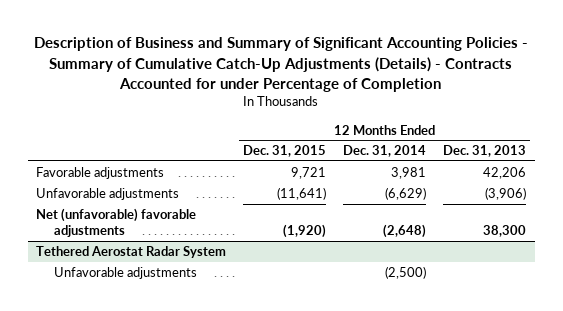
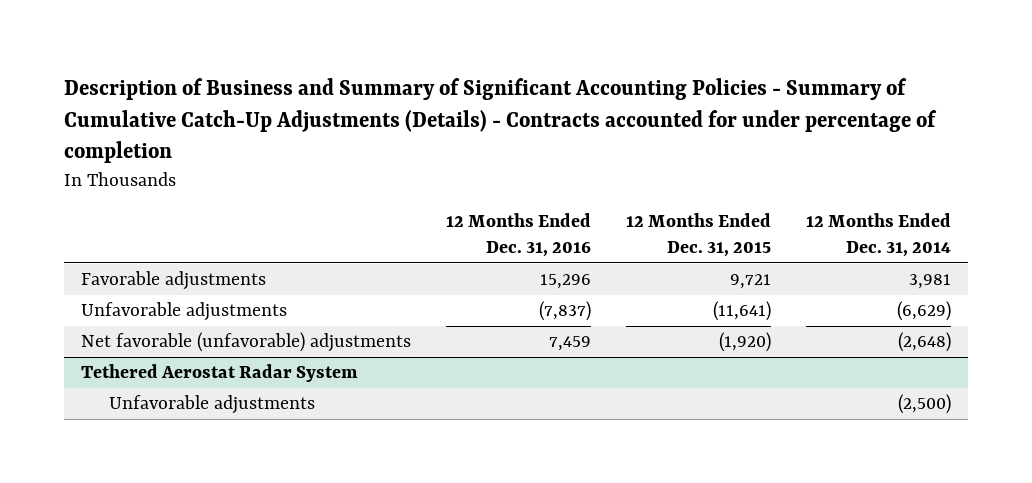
- Description of Business and Summary of Significant Accounting Policies - Summary of Cumulative Catch-Up Adjustments (Details) - Contracts Accounted for under Percentage of Completion
+ Description of Business and Summary of Significant Accounting Policies - Summary of Cumulative Catch-Up Adjustments (Details) - Contracts accounted for under percentage of completion
- | 12 Months Ended Dec. 31, 2015 | 12 Months Ended Dec. 31, 2014 | 12 Months Ended Dec. 31, 2013
+ | 12 Months Ended Dec. 31, 2016 | 12 Months Ended Dec. 31, 2015 | 12 Months Ended Dec. 31, 2014
- Net (unfavorable) favorable adjustments | (1,920) | (2,648) | 38,300
+ Net favorable (unfavorable) adjustments | 7,459 | (1,920) | (2,648)

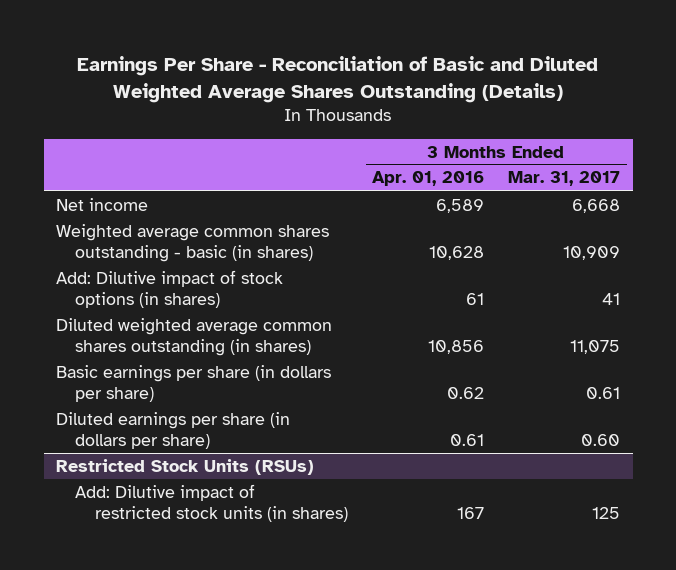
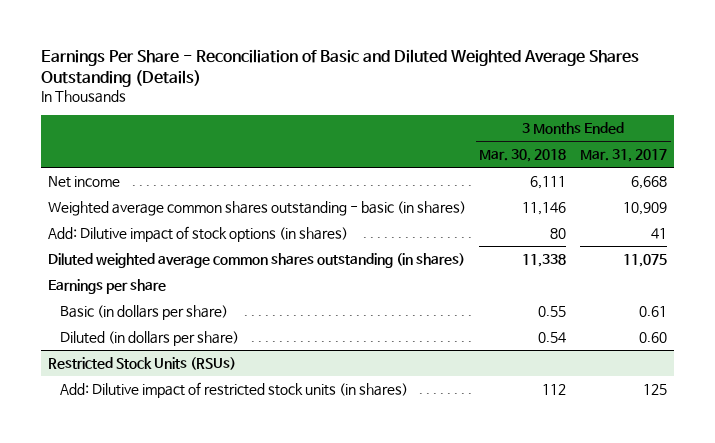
- | 3 Months Ended Apr. 01, 2016 | 3 Months Ended Mar. 31, 2017
+ | 3 Months Ended Mar. 30, 2018 | 3 Months Ended Mar. 31, 2017
- Basic earnings per share (in dollars per share) | 0.62 | 0.61
- Diluted earnings per share (in dollars per share) | 0.61 | 0.60
+ Earnings per share
+ Basic (in dollars per share) | 0.55 | 0.61
+ Diluted (in dollars per share) | 0.54 | 0.60

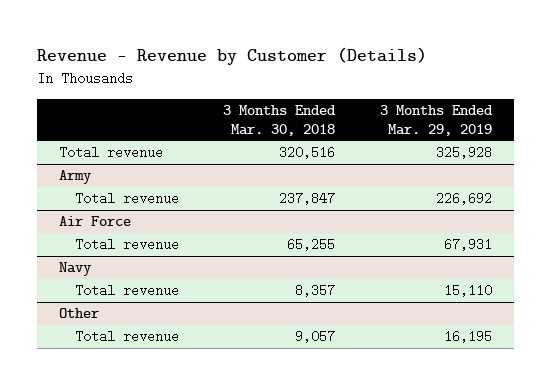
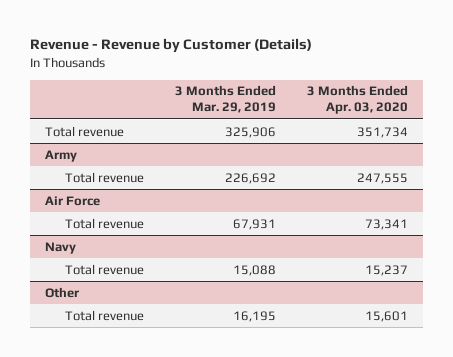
- | 3 Months Ended Mar. 30, 2018 | 3 Months Ended Mar. 29, 2019
+ | 3 Months Ended Mar. 29, 2019 | 3 Months Ended Apr. 03, 2020
- Total revenue | 320,516 | 325,928
+ Total revenue | 325,906 | 351,734
@ Navy
- Total revenue | 8,357 | 15,110
+ Total revenue | 15,088 | 15,237

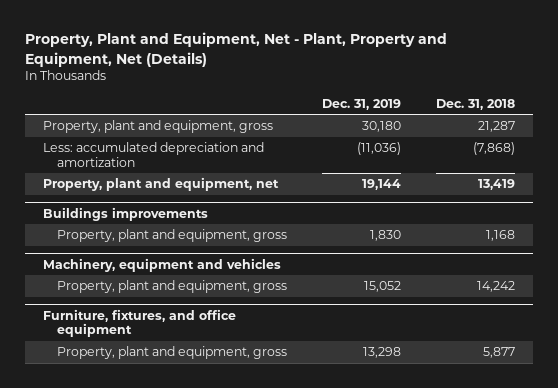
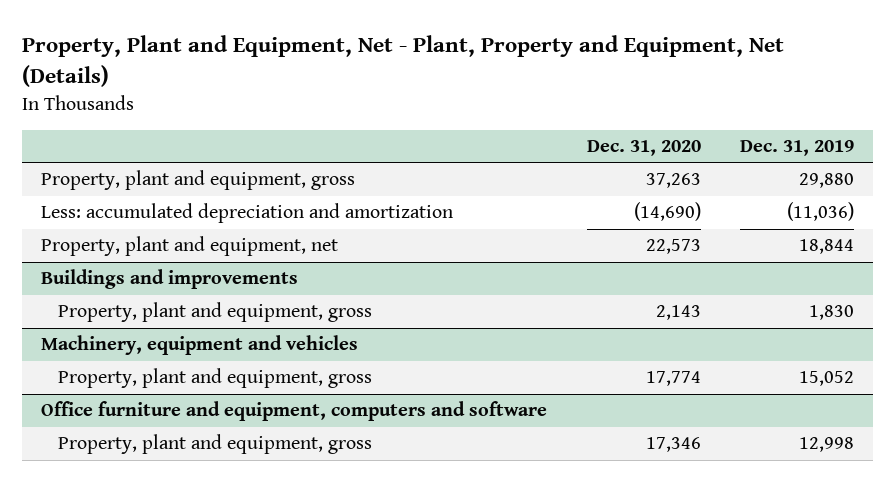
- | Dec. 31, 2019 | Dec. 31, 2018
+ | Dec. 31, 2020 | Dec. 31, 2019
- Property, plant and equipment, gross | 30,180 | 21,287
+ Property, plant and equipment, gross | 37,263 | 29,880
- Property, plant and equipment, net | 19,144 | 13,419
- Buildings improvements
+ Property, plant and equipment, net | 22,573 | 18,844
+ Buildings and improvements
- Furniture, fixtures, and office equipment
- Property, plant and equipment, gross | 13,298 | 5,877
+ Office furniture and equipment, computers and software
+ Property, plant and equipment, gross | 17,346 | 12,998

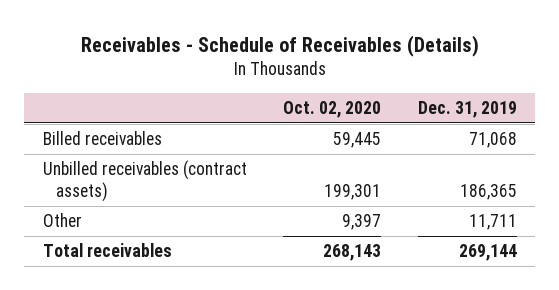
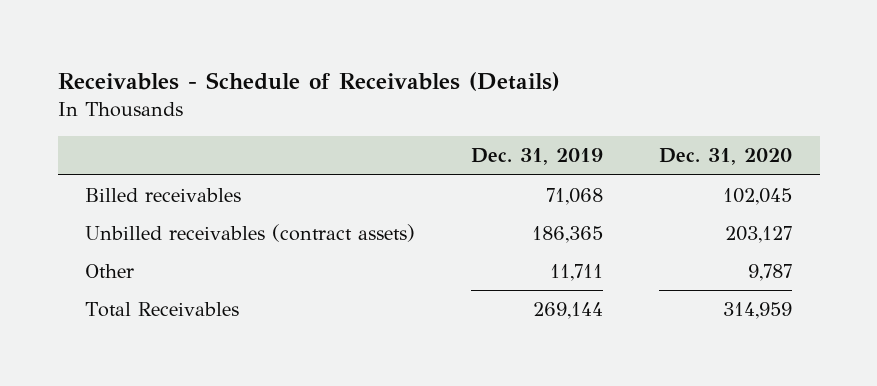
- | Oct. 02, 2020 | Dec. 31, 2019
+ | Dec. 31, 2019 | Dec. 31, 2020
- Total receivables | 268,143 | 269,144
+ Total Receivables | 269,144 | 314,959

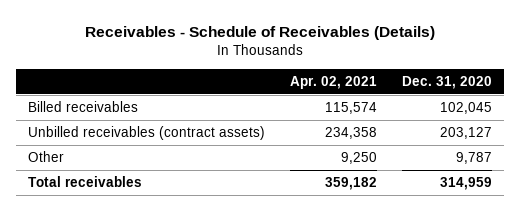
- | Dec. 31, 2019 | Dec. 31, 2020
+ | Apr. 02, 2021 | Dec. 31, 2020
- Total Receivables | 269,144 | 314,959
+ Total receivables | 359,182 | 314,959

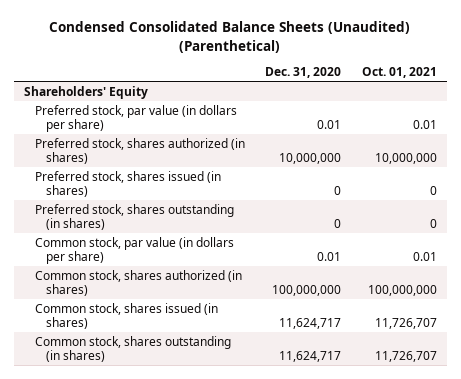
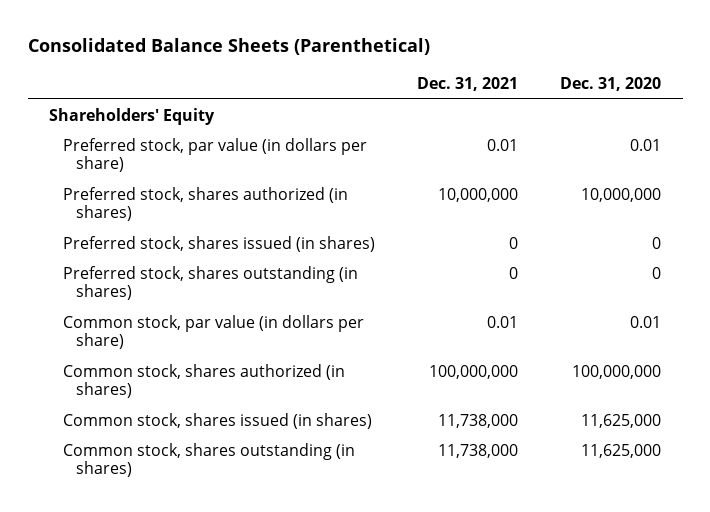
- Condensed Consolidated Balance Sheets (Unaudited) (Parenthetical)
+ Consolidated Balance Sheets (Parenthetical)
- | Dec. 31, 2020 | Oct. 01, 2021
+ | Dec. 31, 2021 | Dec. 31, 2020
- Common stock, shares issued (in shares) | 11,624,717 | 11,726,707
- Common stock, shares outstanding (in shares) | 11,624,717 | 11,726,707
+ Common stock, shares issued (in shares) | 11,738,000 | 11,625,000
+ Common stock, shares outstanding (in shares) | 11,738,000 | 11,625,000

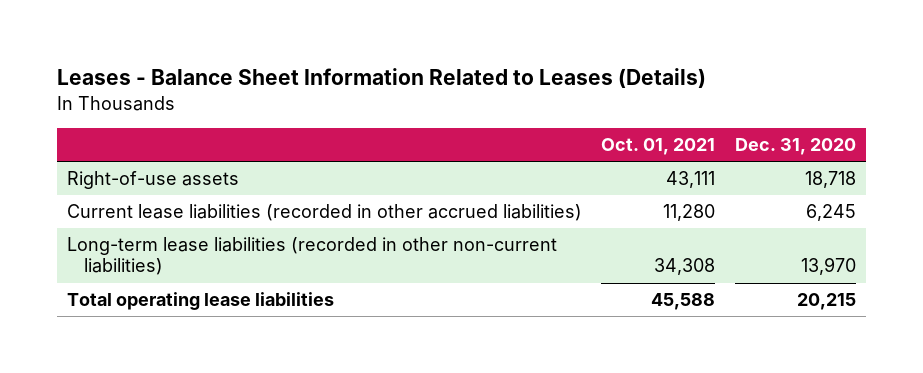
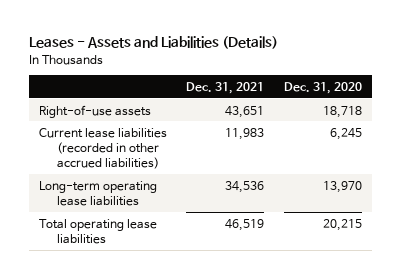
- Leases - Balance Sheet Information Related to Leases (Details)
+ Leases - Assets and Liabilities (Details)
- | Oct. 01, 2021 | Dec. 31, 2020
+ | Dec. 31, 2021 | Dec. 31, 2020
- Long-term lease liabilities (recorded in other non-current liabilities) | 34,308 | 13,970
+ Long-term operating lease liabilities | 34,536 | 13,970

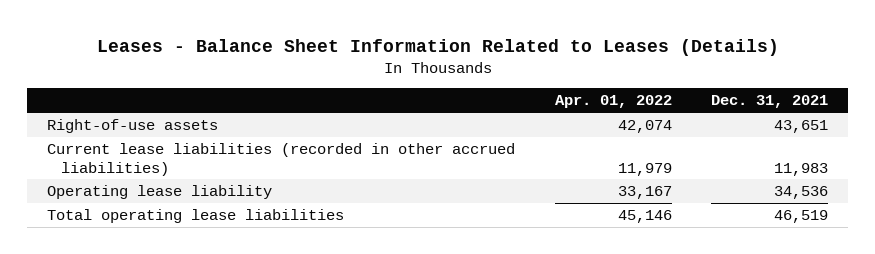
- Leases - Assets and Liabilities (Details)
+ Leases - Balance Sheet Information Related to Leases (Details)
- | Dec. 31, 2021 | Dec. 31, 2020
+ | Apr. 01, 2022 | Dec. 31, 2021
- Long-term operating lease liabilities | 34,536 | 13,970
+ Operating lease liability | 33,167 | 34,536

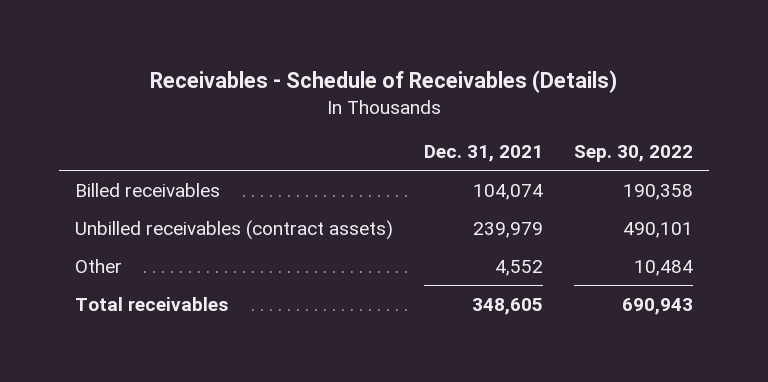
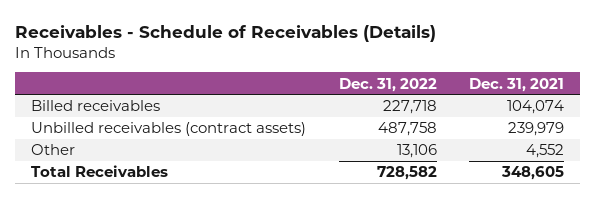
- | Dec. 31, 2021 | Sep. 30, 2022
+ | Dec. 31, 2022 | Dec. 31, 2021
- Total receivables | 348,605 | 690,943
+ Total Receivables | 728,582 | 348,605

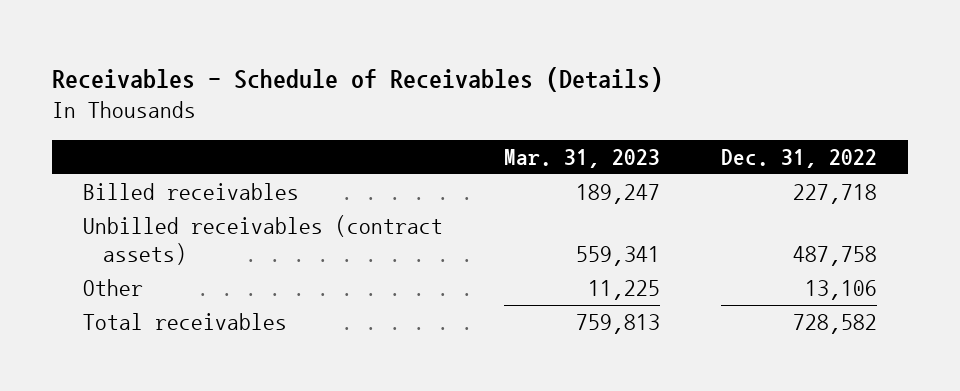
- | Dec. 31, 2022 | Dec. 31, 2021
+ | Mar. 31, 2023 | Dec. 31, 2022
- Total Receivables | 728,582 | 348,605
+ Total receivables | 759,813 | 728,582

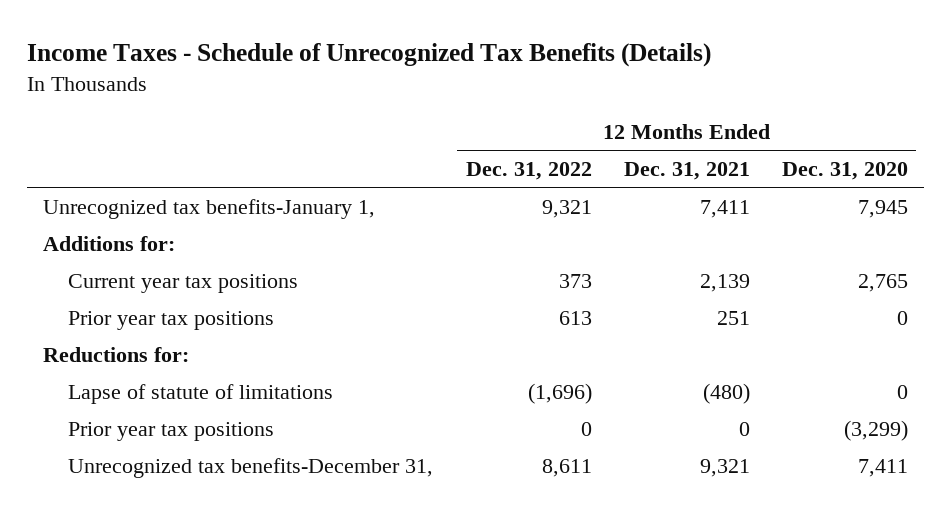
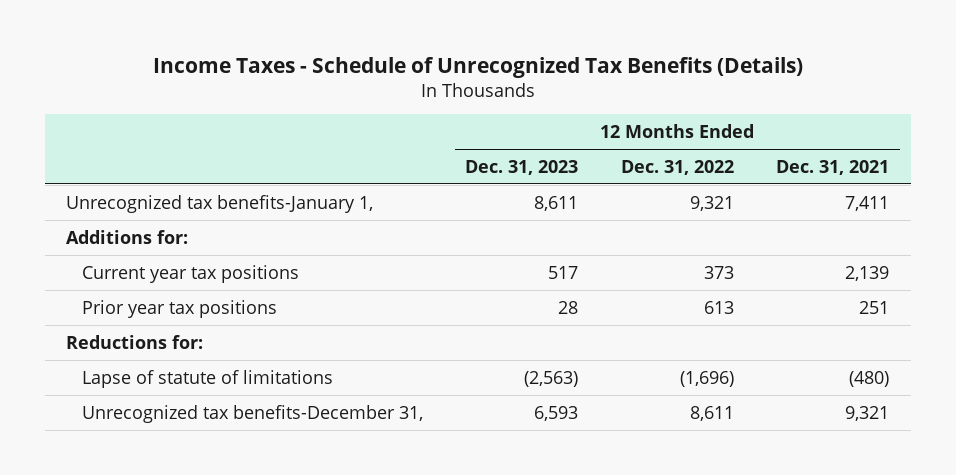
- | 12 Months Ended Dec. 31, 2022 | 12 Months Ended Dec. 31, 2021 | 12 Months Ended Dec. 31, 2020
+ | 12 Months Ended Dec. 31, 2023 | 12 Months Ended Dec. 31, 2022 | 12 Months Ended Dec. 31, 2021
- Prior year tax positions | 0 | 0 | (3,299)

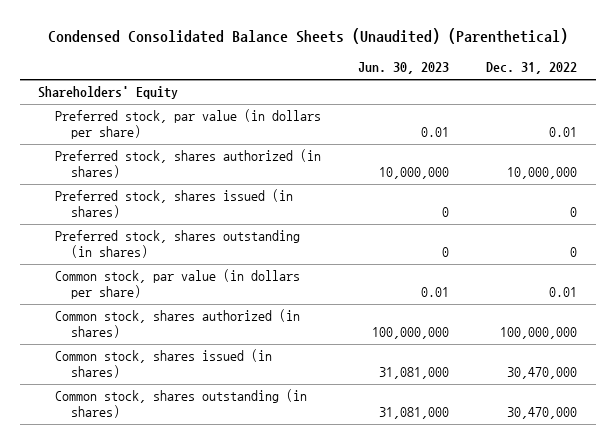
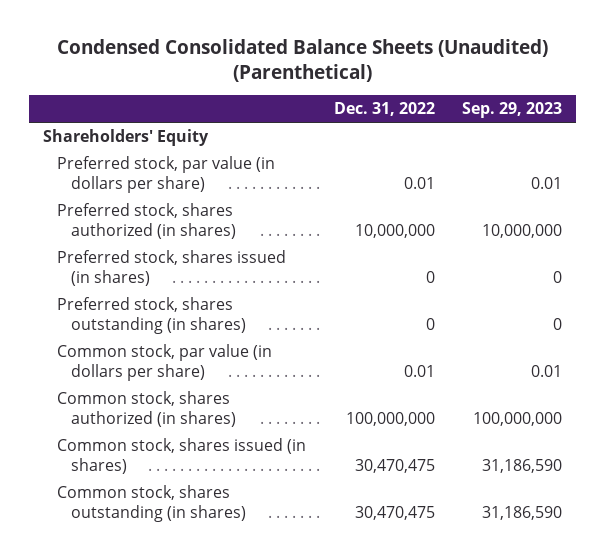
- | Jun. 30, 2023 | Dec. 31, 2022
+ | Dec. 31, 2022 | Sep. 29, 2023
- Common stock, shares issued (in shares) | 31,081,000 | 30,470,000
- Common stock, shares outstanding (in shares) | 31,081,000 | 30,470,000
+ Common stock, shares issued (in shares) | 30,470,475 | 31,186,590
+ Common stock, shares outstanding (in shares) | 30,470,475 | 31,186,590

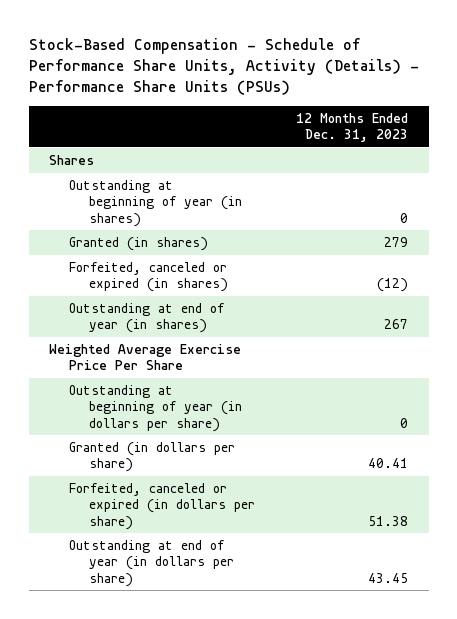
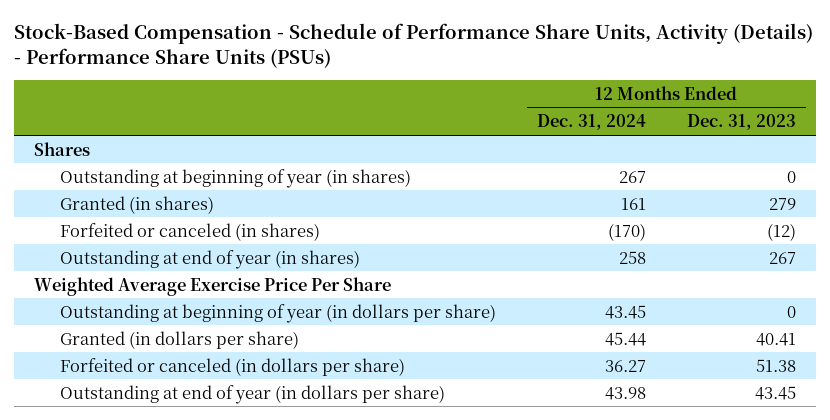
- | 12 Months Ended Dec. 31, 2023
+ | 12 Months Ended Dec. 31, 2024 | 12 Months Ended Dec. 31, 2023
- Forfeited, canceled or expired (in shares) | (12)
+ Forfeited or canceled (in shares) | (170) | (12)
- Forfeited, canceled or expired (in dollars per share) | 51.38
+ Forfeited or canceled (in dollars per share) | 36.27 | 51.38

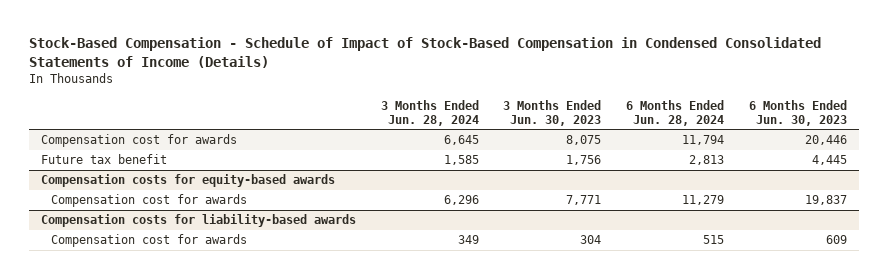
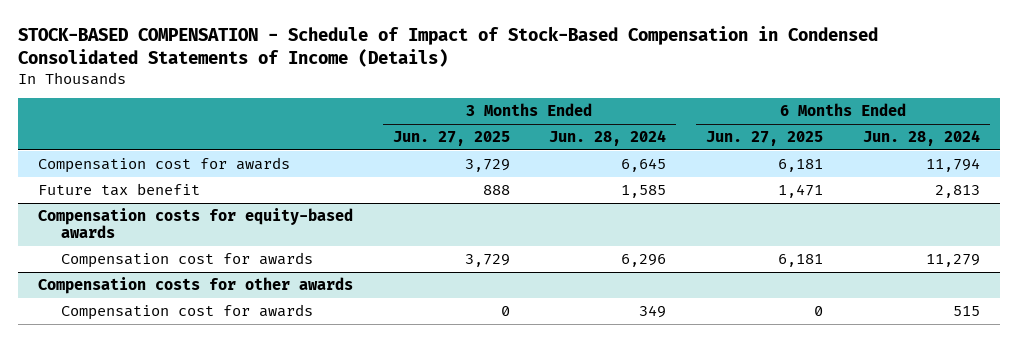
- Stock-Based Compensation - Schedule of Impact of Stock-Based Compensation in Condensed Consolidated Statements of Income (Details)
+ STOCK-BASED COMPENSATION - Schedule of Impact of Stock-Based Compensation in Condensed Consolidated Statements of Income (Details)
- | 3 Months Ended Jun. 28, 2024 | 3 Months Ended Jun. 30, 2023 | 6 Months Ended Jun. 28, 2024 | 6 Months Ended Jun. 30, 2023
+ | 3 Months Ended Jun. 27, 2025 | 3 Months Ended Jun. 28, 2024 | 6 Months Ended Jun. 27, 2025 | 6 Months Ended Jun. 28, 2024
- Compensation costs for liability-based awards
+ Compensation costs for other awards

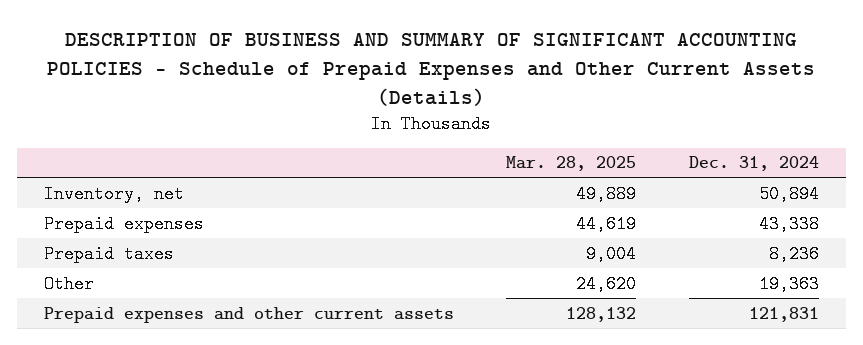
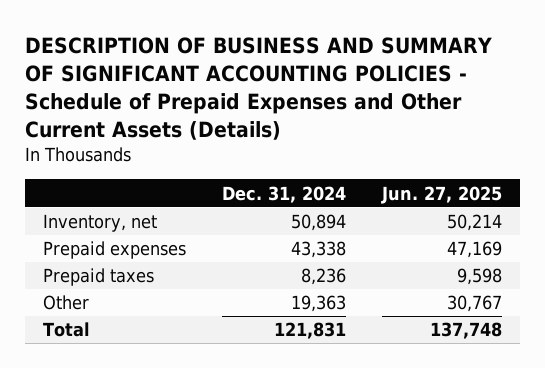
- | Mar. 28, 2025 | Dec. 31, 2024
+ | Dec. 31, 2024 | Jun. 27, 2025
- Prepaid expenses and other current assets | 128,132 | 121,831
+ Total | 121,831 | 137,748

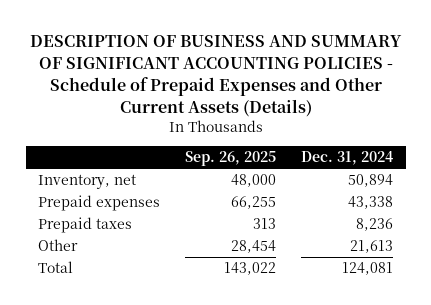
- | Dec. 31, 2024 | Jun. 27, 2025
+ | Sep. 26, 2025 | Dec. 31, 2024
- Other | 19,363 | 30,767
- Total | 121,831 | 137,748
+ Other | 28,454 | 21,613
+ Total | 143,022 | 124,081

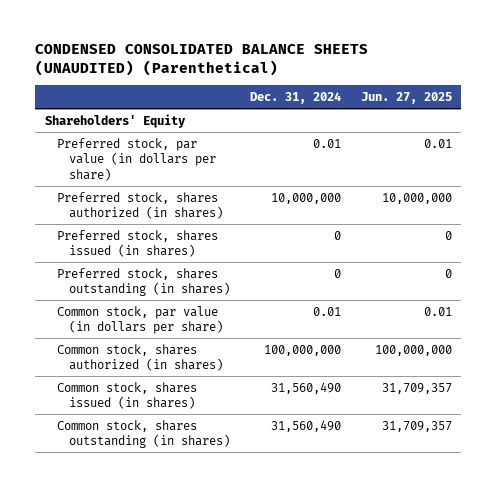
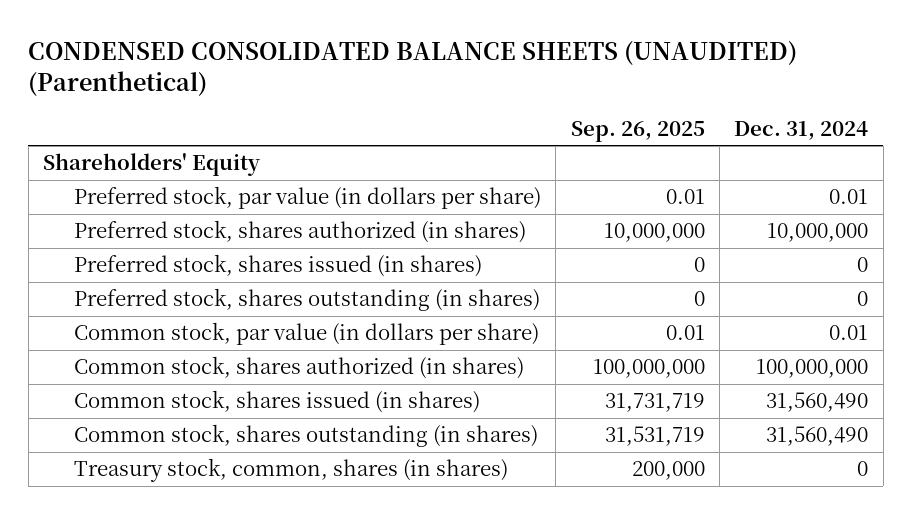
- | Dec. 31, 2024 | Jun. 27, 2025
+ | Sep. 26, 2025 | Dec. 31, 2024
+ Treasury stock, common, shares (in shares) | 200,000 | 0

